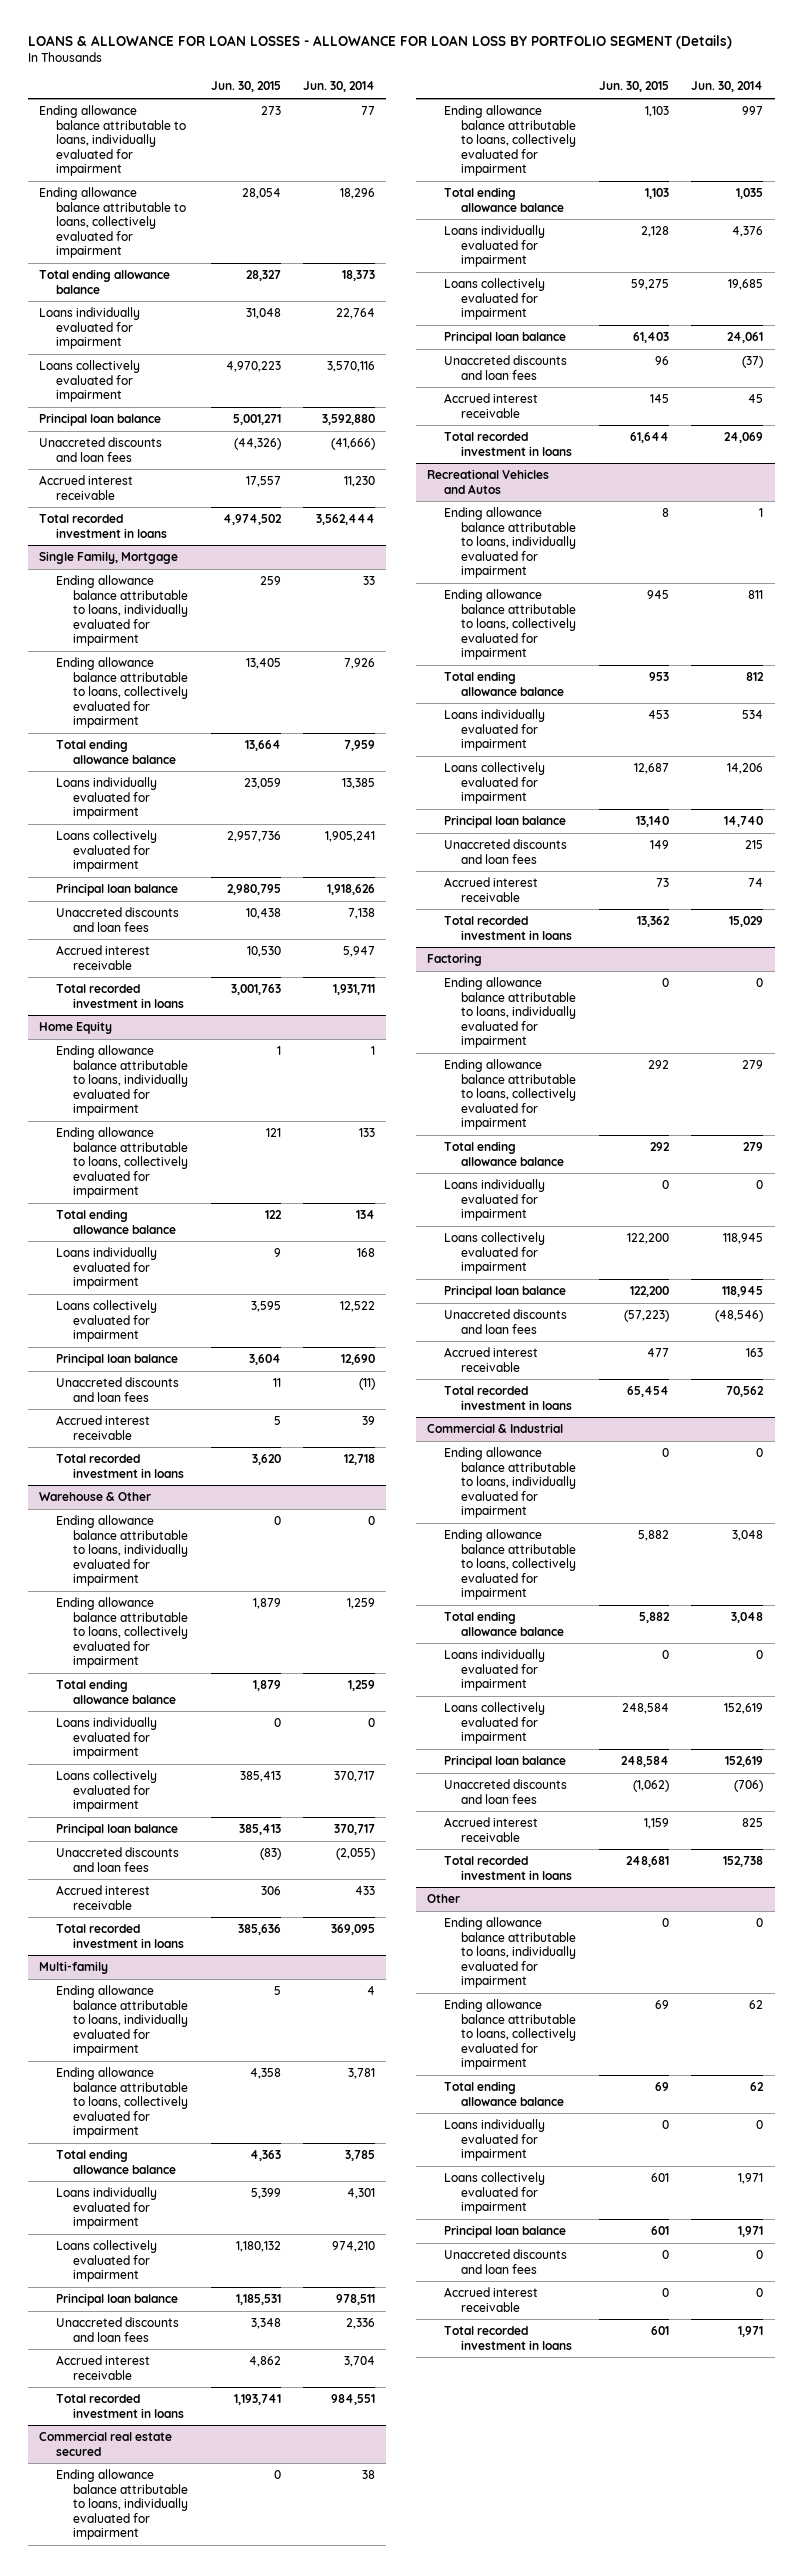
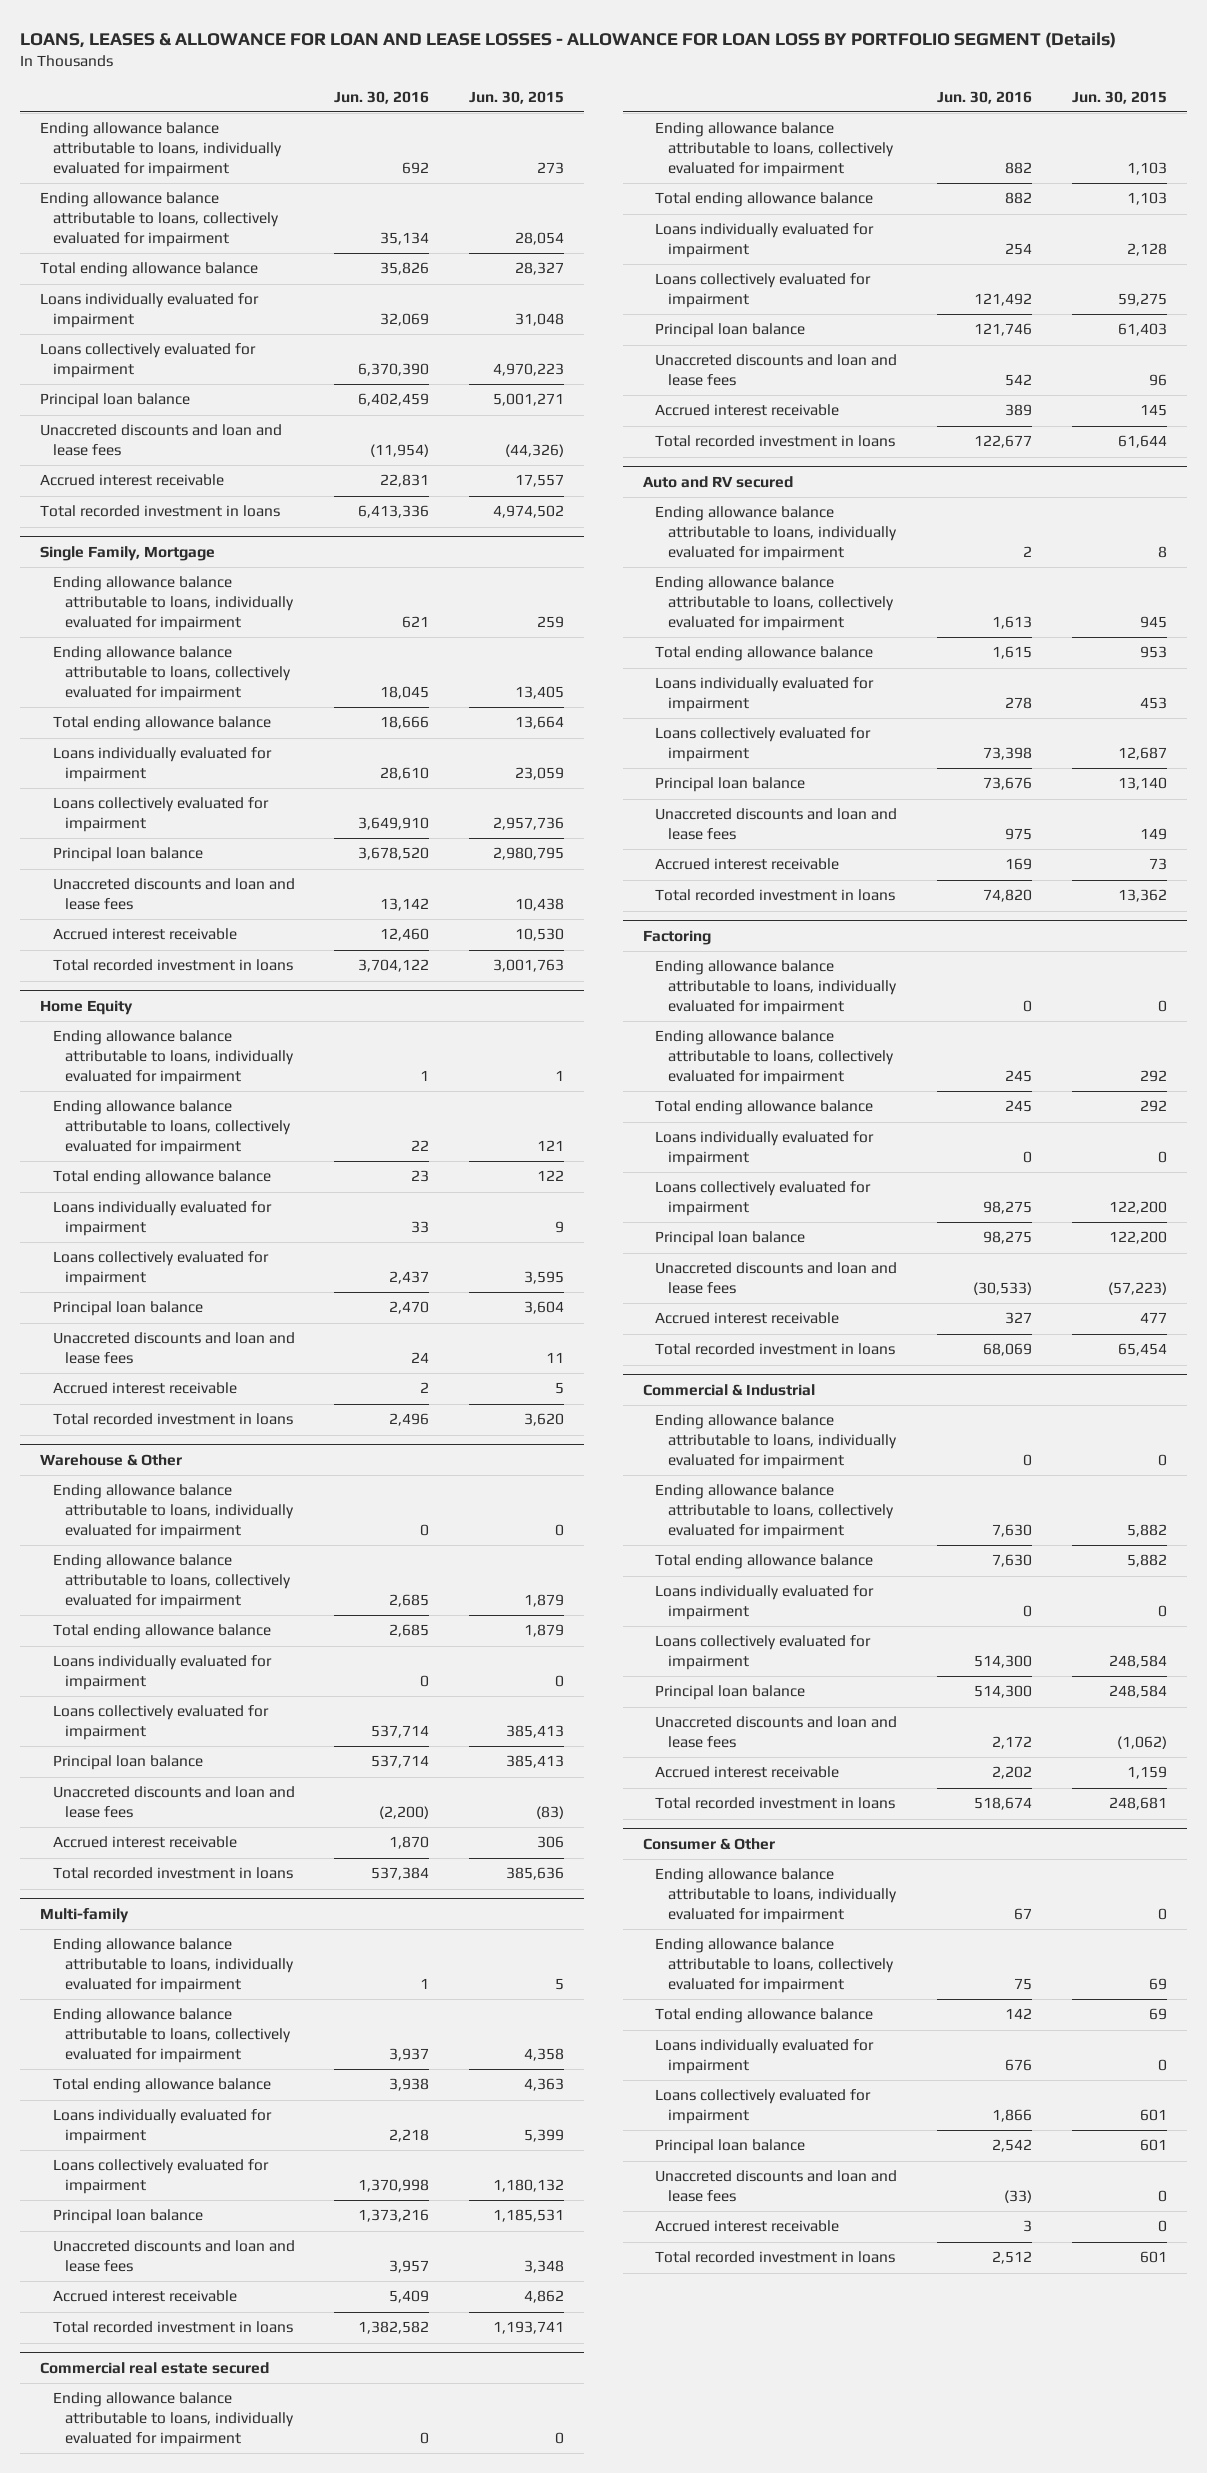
- LOANS & ALLOWANCE FOR LOAN LOSSES - ALLOWANCE FOR LOAN LOSS BY PORTFOLIO SEGMENT (Details)
+ LOANS, LEASES & ALLOWANCE FOR LOAN AND LEASE LOSSES - ALLOWANCE FOR LOAN LOSS BY PORTFOLIO SEGMENT (Details)
- | Jun. 30, 2015 | Jun. 30, 2014
+ | Jun. 30, 2016 | Jun. 30, 2015
- Unaccreted discounts and loan fees | (44,326) | (41,666)
+ Unaccreted discounts and loan and lease fees | (11,954) | (44,326)
@ Single Family, Mortgage
- Unaccreted discounts and loan fees | 10,438 | 7,138
+ Unaccreted discounts and loan and lease fees | 13,142 | 10,438
@ Home Equity
- Unaccreted discounts and loan fees | 11 | (11)
+ Unaccreted discounts and loan and lease fees | 24 | 11
@ Warehouse & Other
- Unaccreted discounts and loan fees | (83) | (2,055)
+ Unaccreted discounts and loan and lease fees | (2,200) | (83)
@ Multi-family
- Unaccreted discounts and loan fees | 3,348 | 2,336
+ Unaccreted discounts and loan and lease fees | 3,957 | 3,348
@ Commercial real estate secured
- Unaccreted discounts and loan fees | 96 | (37)
+ Unaccreted discounts and loan and lease fees | 542 | 96
- Recreational Vehicles and Autos
+ Auto and RV secured
- Unaccreted discounts and loan fees | 149 | 215
+ Unaccreted discounts and loan and lease fees | 975 | 149
@ Factoring
- Unaccreted discounts and loan fees | (57,223) | (48,546)
+ Unaccreted discounts and loan and lease fees | (30,533) | (57,223)
@ Commercial & Industrial
- Unaccreted discounts and loan fees | (1,062) | (706)
+ Unaccreted discounts and loan and lease fees | 2,172 | (1,062)
- Other
+ Consumer & Other
- Unaccreted discounts and loan fees | 0 | 0
+ Unaccreted discounts and loan and lease fees | (33) | 0

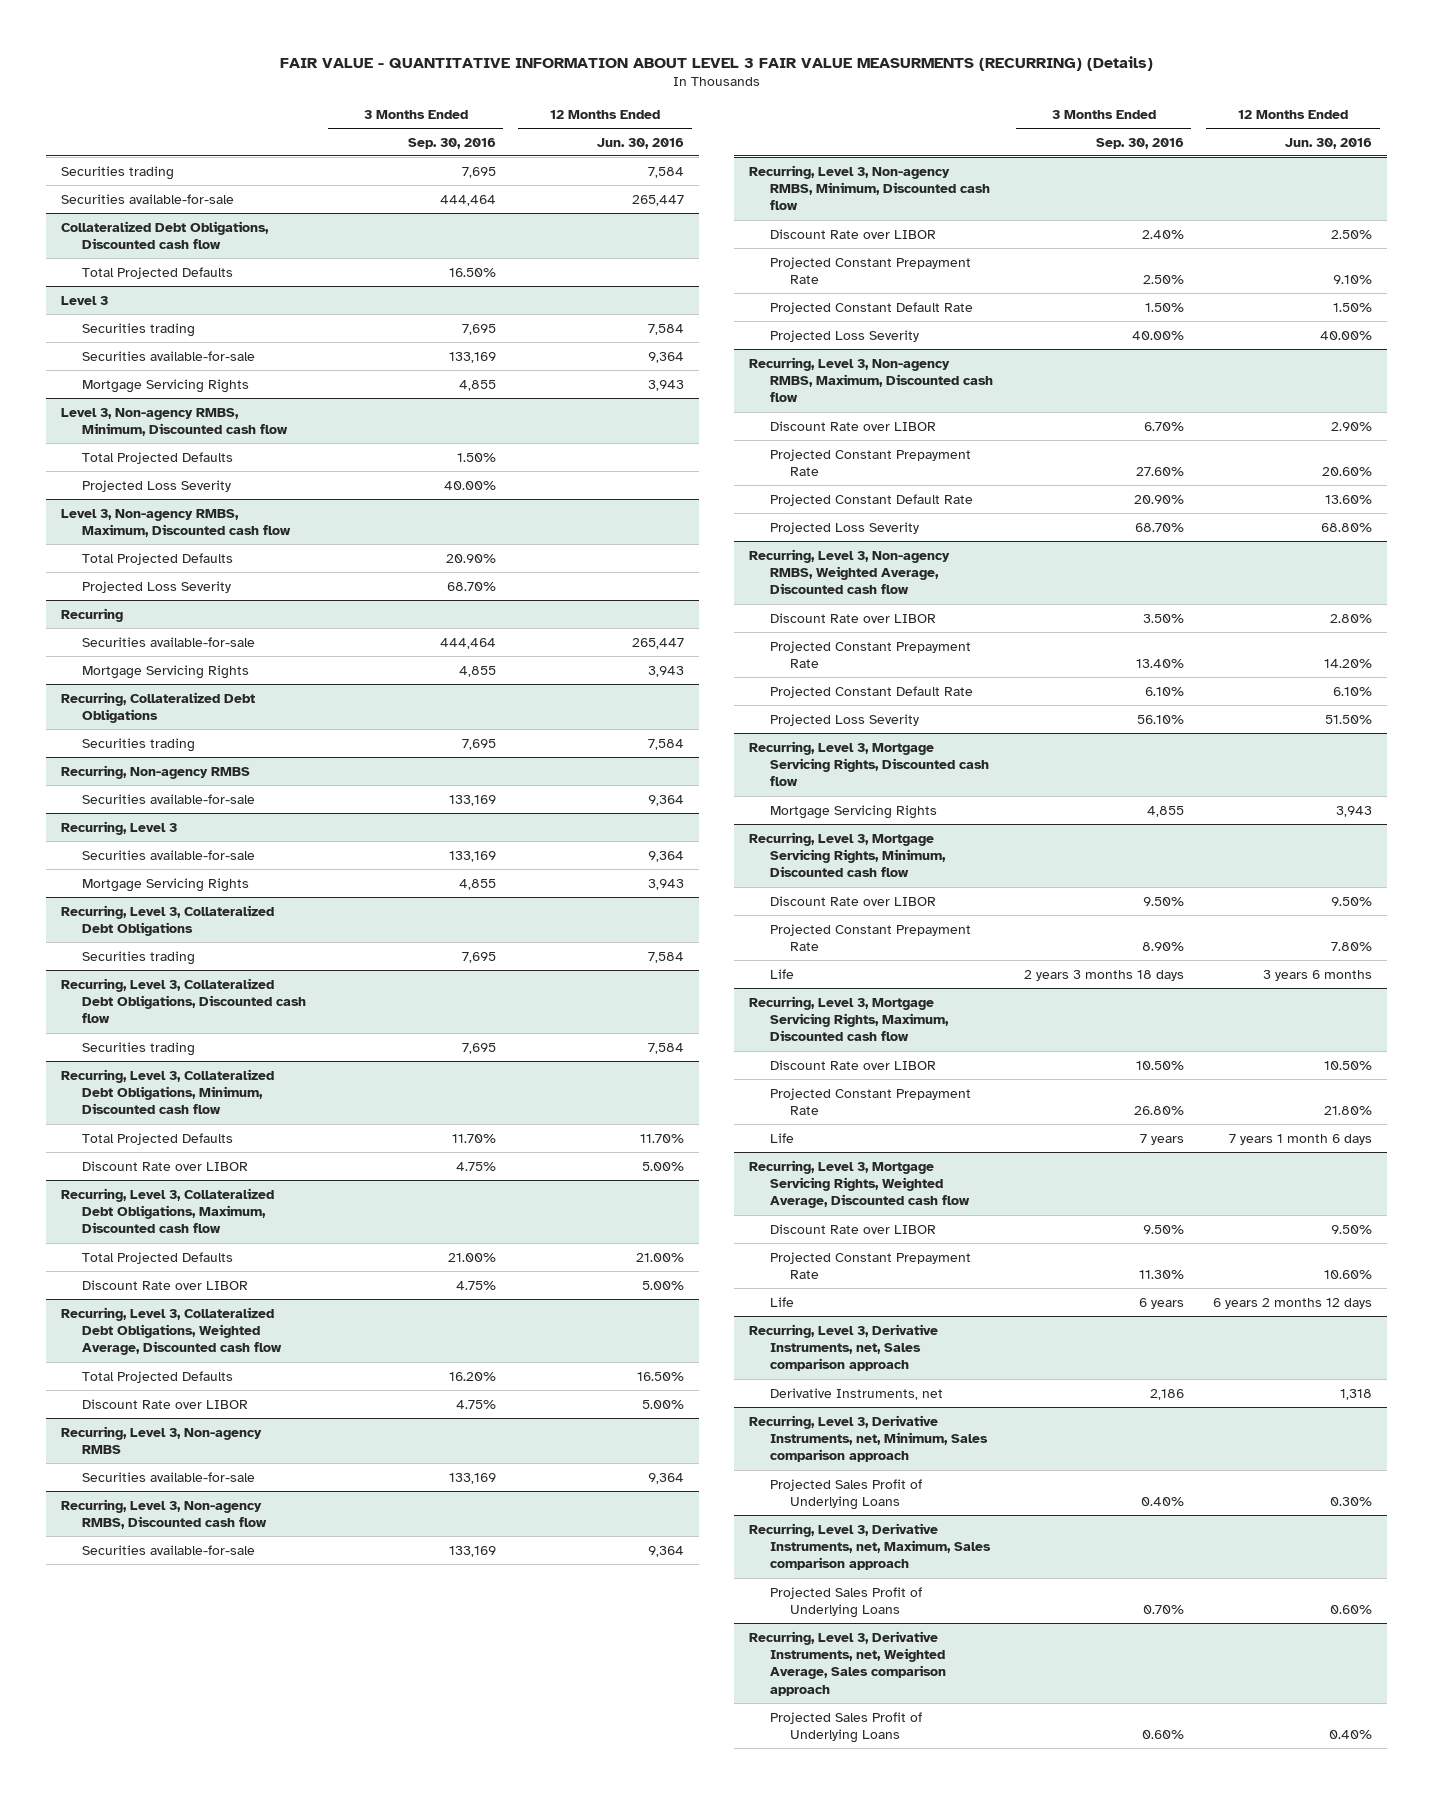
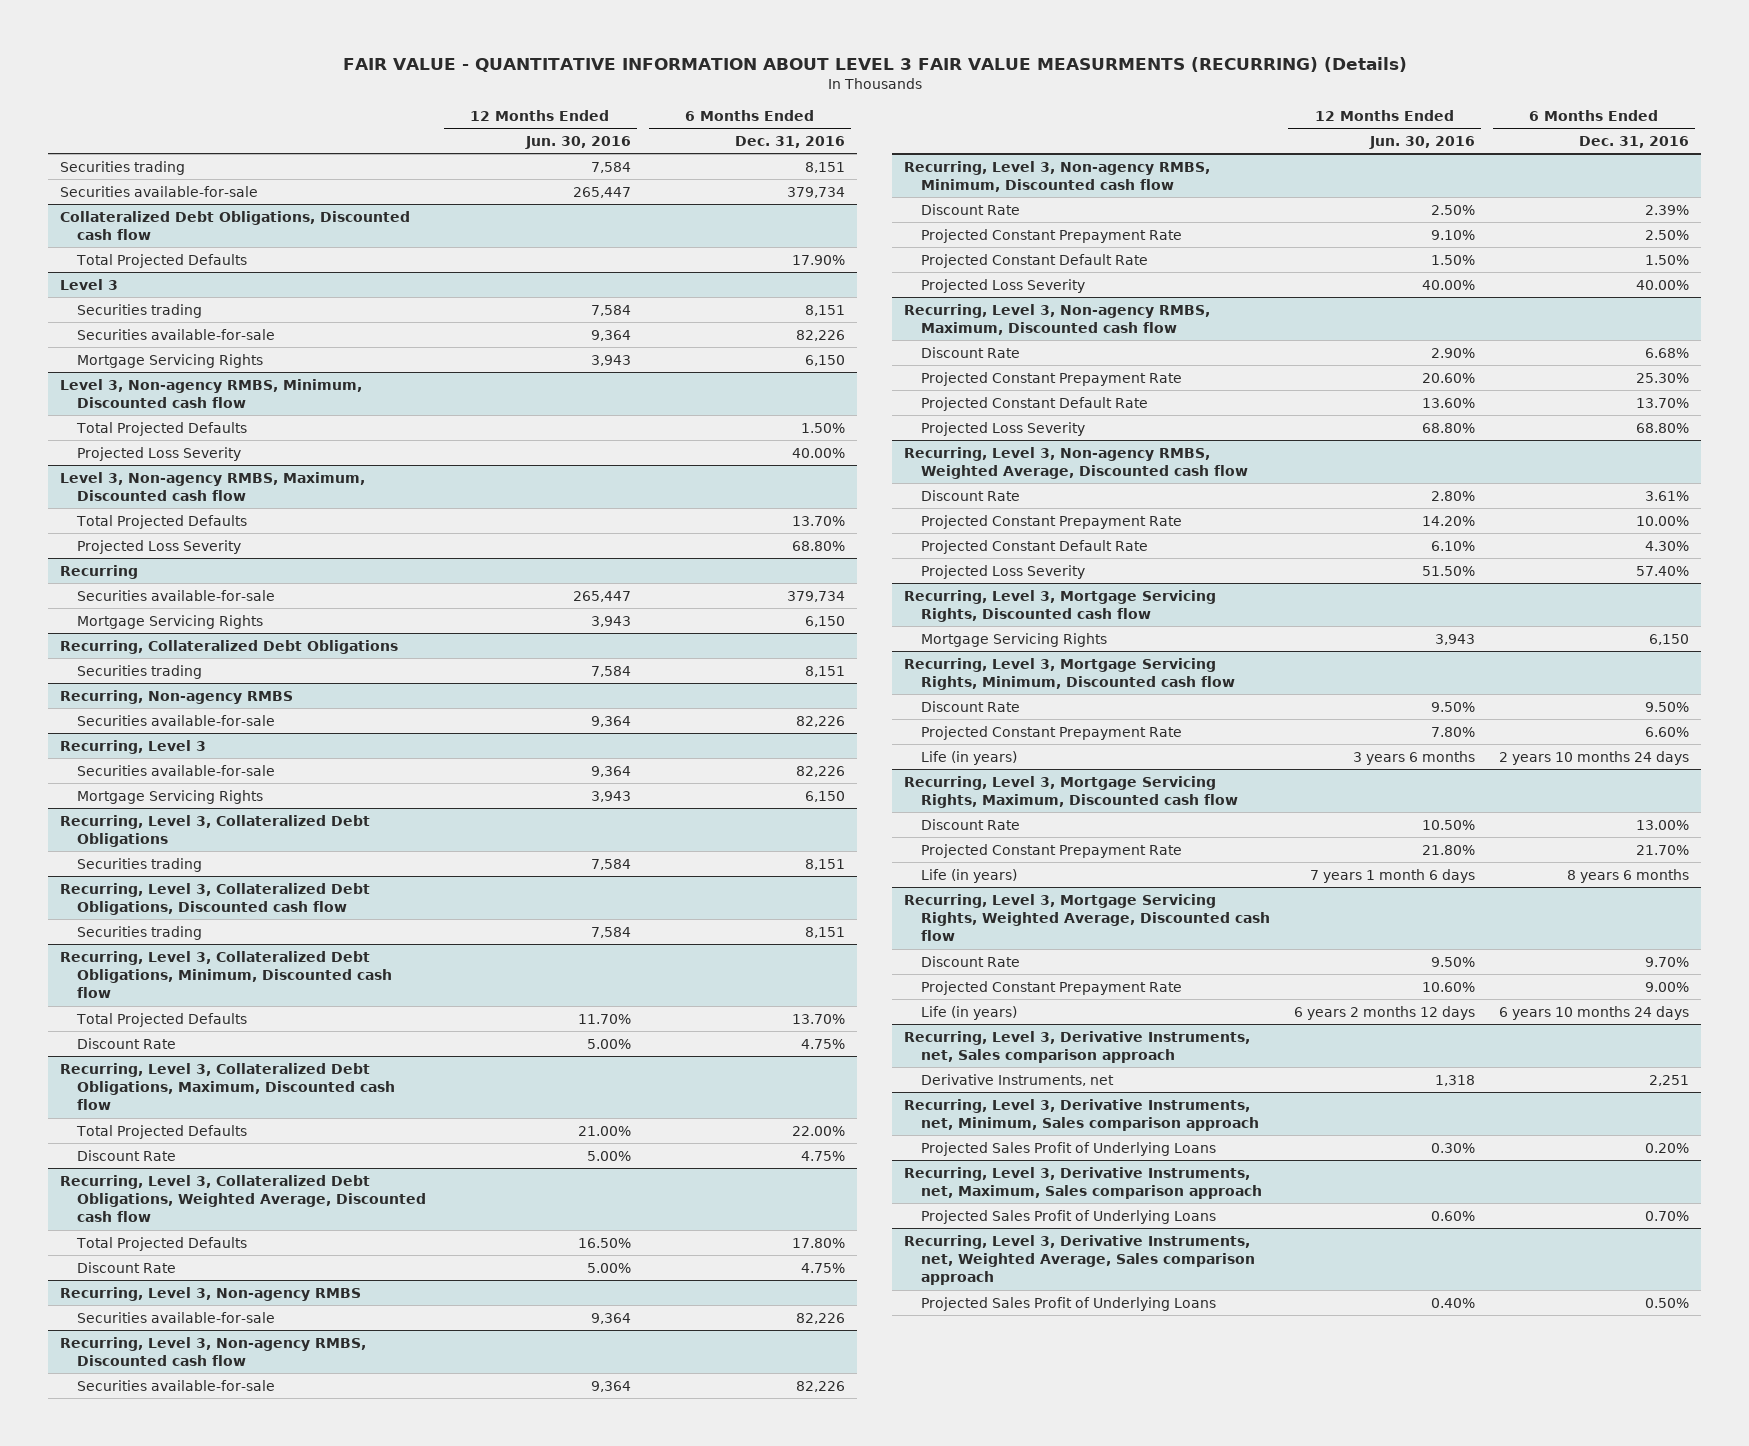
- | 3 Months Ended Sep. 30, 2016 | 12 Months Ended Jun. 30, 2016
+ | 12 Months Ended Jun. 30, 2016 | 6 Months Ended Dec. 31, 2016
@ Recurring, Level 3, Collateralized Debt Obligations, Minimum, Discounted cash flow
- Discount Rate over LIBOR | 4.75% | 5.00%
+ Discount Rate | 5.00% | 4.75%
@ Recurring, Level 3, Collateralized Debt Obligations, Maximum, Discounted cash flow
- Discount Rate over LIBOR | 4.75% | 5.00%
+ Discount Rate | 5.00% | 4.75%
@ Recurring, Level 3, Collateralized Debt Obligations, Weighted Average, Discounted cash flow
- Discount Rate over LIBOR | 4.75% | 5.00%
+ Discount Rate | 5.00% | 4.75%
@ Recurring, Level 3, Non-agency RMBS, Minimum, Discounted cash flow
- Discount Rate over LIBOR | 2.40% | 2.50%
+ Discount Rate | 2.50% | 2.39%
@ Recurring, Level 3, Non-agency RMBS, Maximum, Discounted cash flow
- Discount Rate over LIBOR | 6.70% | 2.90%
+ Discount Rate | 2.90% | 6.68%
@ Recurring, Level 3, Non-agency RMBS, Weighted Average, Discounted cash flow
- Discount Rate over LIBOR | 3.50% | 2.80%
+ Discount Rate | 2.80% | 3.61%
@ Recurring, Level 3, Mortgage Servicing Rights, Minimum, Discounted cash flow
- Discount Rate over LIBOR | 9.50% | 9.50%
+ Discount Rate | 9.50% | 9.50%
- Life | 2 years 3 months 18 days | 3 years 6 months
+ Life (in years) | 3 years 6 months | 2 years 10 months 24 days
@ Recurring, Level 3, Mortgage Servicing Rights, Maximum, Discounted cash flow
- Discount Rate over LIBOR | 10.50% | 10.50%
+ Discount Rate | 10.50% | 13.00%
- Life | 7 years | 7 years 1 month 6 days
+ Life (in years) | 7 years 1 month 6 days | 8 years 6 months
@ Recurring, Level 3, Mortgage Servicing Rights, Weighted Average, Discounted cash flow
- Discount Rate over LIBOR | 9.50% | 9.50%
+ Discount Rate | 9.50% | 9.70%
- Life | 6 years | 6 years 2 months 12 days
+ Life (in years) | 6 years 2 months 12 days | 6 years 10 months 24 days

